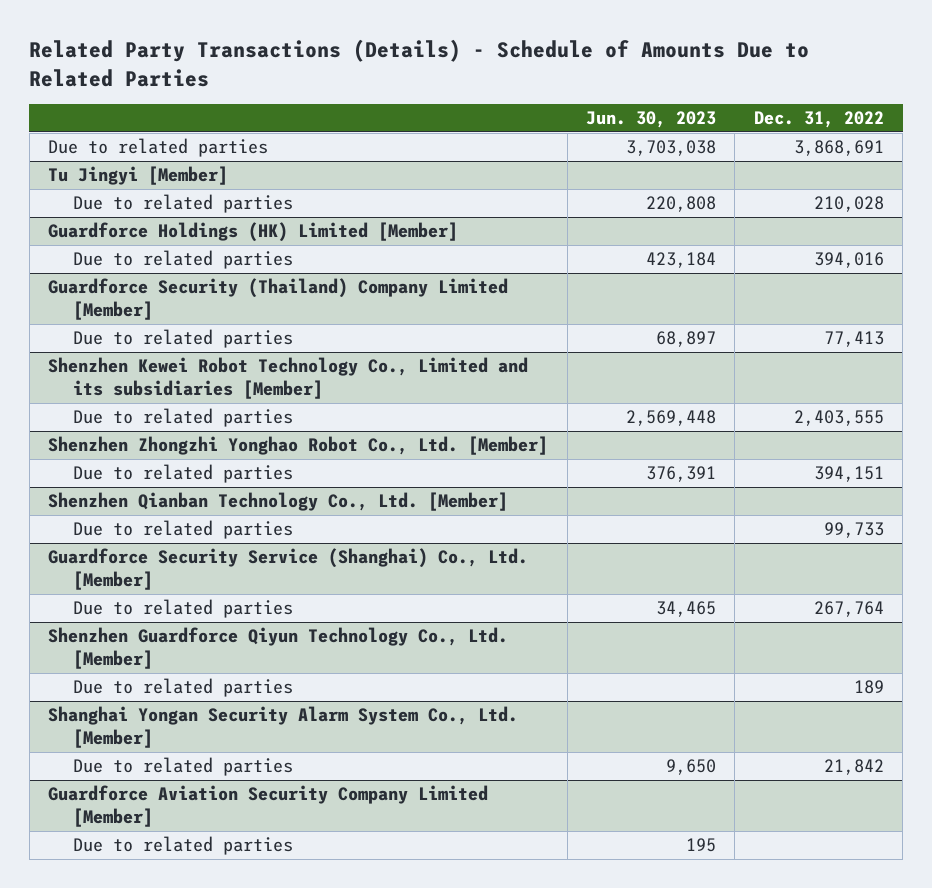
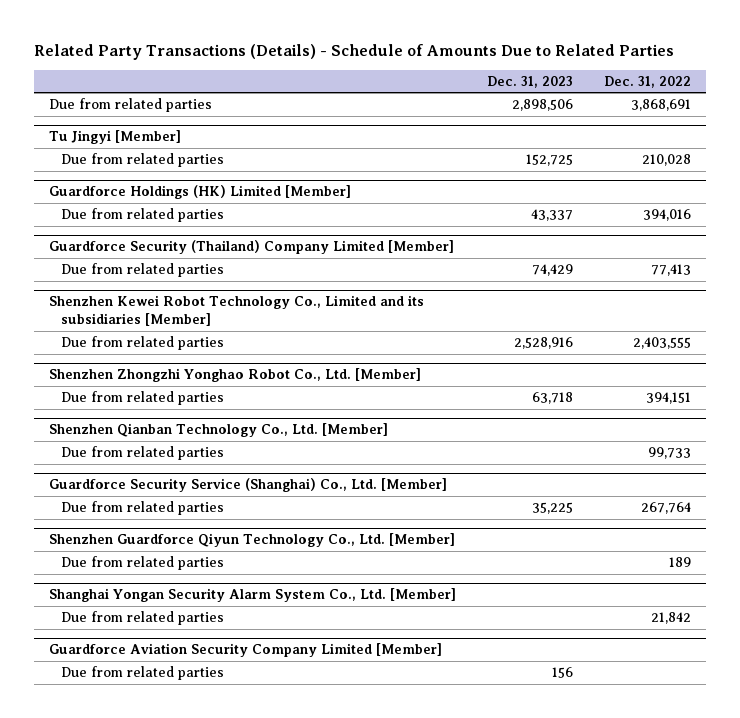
- | Jun. 30, 2023 | Dec. 31, 2022
+ | Dec. 31, 2023 | Dec. 31, 2022
- Due to related parties | 3,703,038 | 3,868,691
+ Due from related parties | 2,898,506 | 3,868,691
@ Tu Jingyi [Member]
- Due to related parties | 220,808 | 210,028
+ Due from related parties | 152,725 | 210,028
@ Guardforce Holdings (HK) Limited [Member]
- Due to related parties | 423,184 | 394,016
+ Due from related parties | 43,337 | 394,016
@ Guardforce Security (Thailand) Company Limited [Member]
- Due to related parties | 68,897 | 77,413
+ Due from related parties | 74,429 | 77,413
@ Shenzhen Kewei Robot Technology Co., Limited and its subsidiaries [Member]
- Due to related parties | 2,569,448 | 2,403,555
+ Due from related parties | 2,528,916 | 2,403,555
@ Shenzhen Zhongzhi Yonghao Robot Co., Ltd. [Member]
- Due to related parties | 376,391 | 394,151
+ Due from related parties | 63,718 | 394,151
@ Shenzhen Qianban Technology Co., Ltd. [Member]
- Due to related parties | | 99,733
+ Due from related parties | | 99,733
@ Guardforce Security Service (Shanghai) Co., Ltd. [Member]
- Due to related parties | 34,465 | 267,764
+ Due from related parties | 35,225 | 267,764
@ Shenzhen Guardforce Qiyun Technology Co., Ltd. [Member]
- Due to related parties | | 189
+ Due from related parties | | 189
@ Shanghai Yongan Security Alarm System Co., Ltd. [Member]
- Due to related parties | 9,650 | 21,842
+ Due from related parties | | 21,842
@ Guardforce Aviation Security Company Limited [Member]
- Due to related parties | 195 |
+ Due from related parties | 156 |

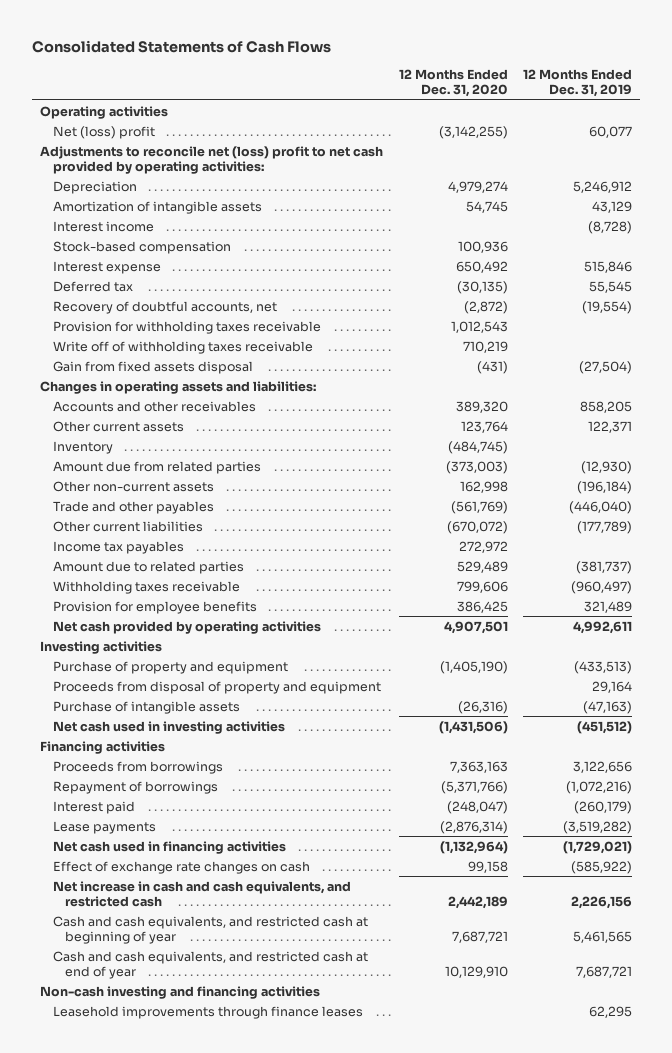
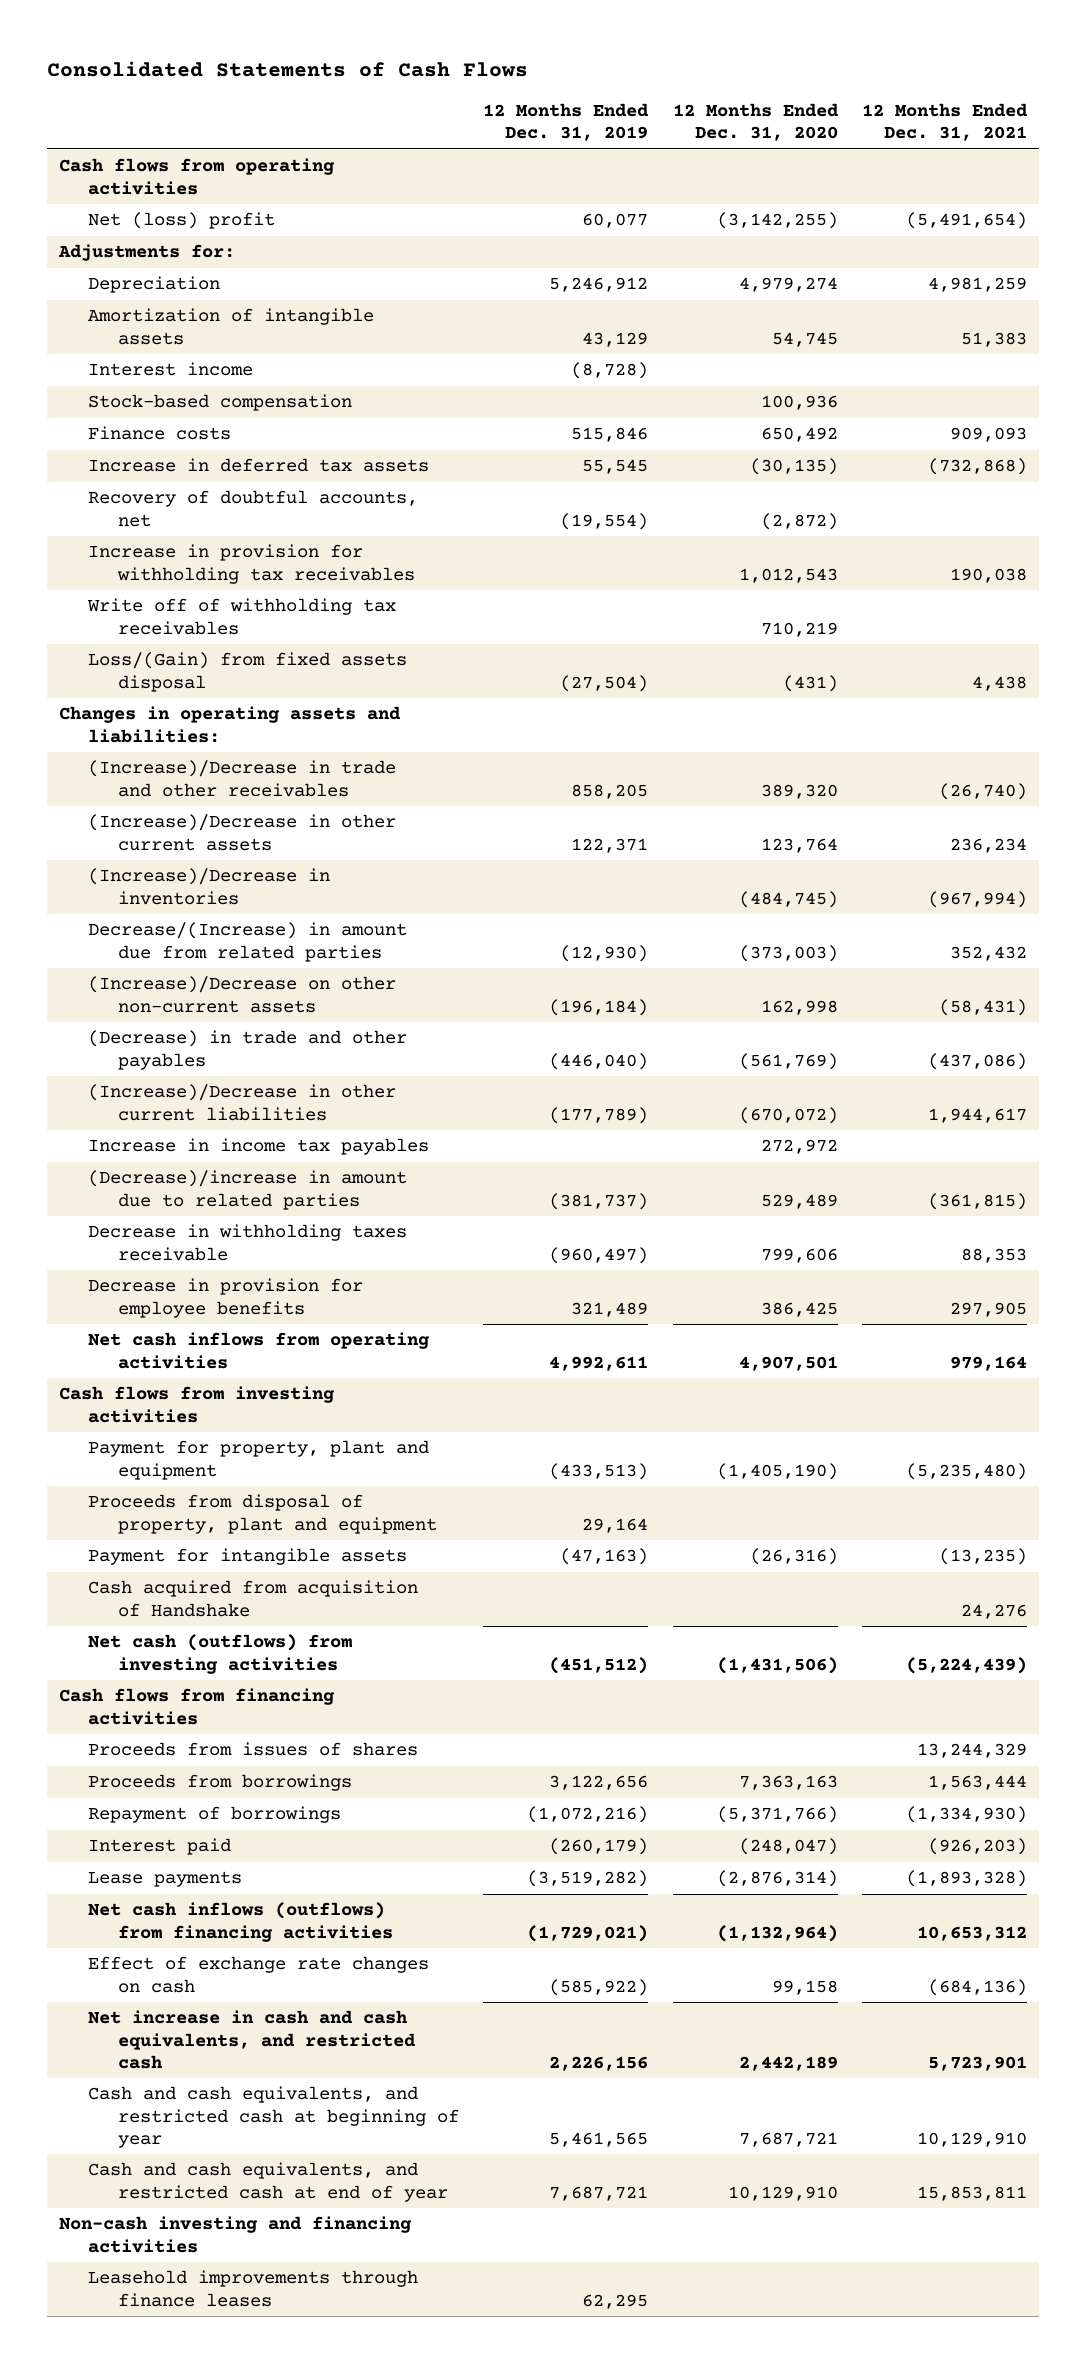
- | 12 Months Ended Dec. 31, 2020 | 12 Months Ended Dec. 31, 2019
+ | 12 Months Ended Dec. 31, 2019 | 12 Months Ended Dec. 31, 2020 | 12 Months Ended Dec. 31, 2021
- Operating activities
+ Cash flows from operating activities
- Adjustments to reconcile net (loss) profit to net cash provided by operating activities:
+ Adjustments for:
- Interest expense | 650,492 | 515,846
- Deferred tax | (30,135) | 55,545
+ Finance costs | 515,846 | 650,492 | 909,093
+ Increase in deferred tax assets | 55,545 | (30,135) | (732,868)
- Provision for withholding taxes receivable | 1,012,543 |
- Write off of withholding taxes receivable | 710,219 |
- Gain from fixed assets disposal | (431) | (27,504)
+ Increase in provision for withholding tax receivables | | 1,012,543 | 190,038
+ Write off of withholding tax receivables | | 710,219 |
+ Loss/(Gain) from fixed assets disposal | (27,504) | (431) | 4,438
- Accounts and other receivables | 389,320 | 858,205
- Other current assets | 123,764 | 122,371
- Inventory | (484,745) |
- Amount due from related parties | (373,003) | (12,930)
- Other non-current assets | 162,998 | (196,184)
- Trade and other payables | (561,769) | (446,040)
- Other current liabilities | (670,072) | (177,789)
- Income tax payables | 272,972 |
- Amount due to related parties | 529,489 | (381,737)
- Withholding taxes receivable | 799,606 | (960,497)
- Provision for employee benefits | 386,425 | 321,489
- Net cash provided by operating activities | 4,907,501 | 4,992,611
- Investing activities
- Purchase of property and equipment | (1,405,190) | (433,513)
- Proceeds from disposal of property and equipment | | 29,164
- Purchase of intangible assets | (26,316) | (47,163)
- Net cash used in investing activities | (1,431,506) | (451,512)
- Financing activities
+ (Increase)/Decrease in trade and other receivables | 858,205 | 389,320 | (26,740)
+ (Increase)/Decrease in other current assets | 122,371 | 123,764 | 236,234
+ (Increase)/Decrease in inventories | | (484,745) | (967,994)
+ Decrease/(Increase) in amount due from related parties | (12,930) | (373,003) | 352,432
+ (Increase)/Decrease on other non-current assets | (196,184) | 162,998 | (58,431)
+ (Decrease) in trade and other payables | (446,040) | (561,769) | (437,086)
+ (Increase)/Decrease in other current liabilities | (177,789) | (670,072) | 1,944,617
+ Increase in income tax payables | | 272,972 |
+ (Decrease)/increase in amount due to related parties | (381,737) | 529,489 | (361,815)
+ Decrease in withholding taxes receivable | (960,497) | 799,606 | 88,353
+ Decrease in provision for employee benefits | 321,489 | 386,425 | 297,905
+ Net cash inflows from operating activities | 4,992,611 | 4,907,501 | 979,164
+ Cash flows from investing activities
+ Payment for property, plant and equipment | (433,513) | (1,405,190) | (5,235,480)
+ Proceeds from disposal of property, plant and equipment | 29,164 | |
+ Payment for intangible assets | (47,163) | (26,316) | (13,235)
+ Cash acquired from acquisition of Handshake | | | 24,276
+ Net cash (outflows) from investing activities | (451,512) | (1,431,506) | (5,224,439)
+ Cash flows from financing activities
+ Proceeds from issues of shares | | | 13,244,329
- Net cash used in financing activities | (1,132,964) | (1,729,021)
+ Net cash inflows (outflows) from financing activities | (1,729,021) | (1,132,964) | 10,653,312

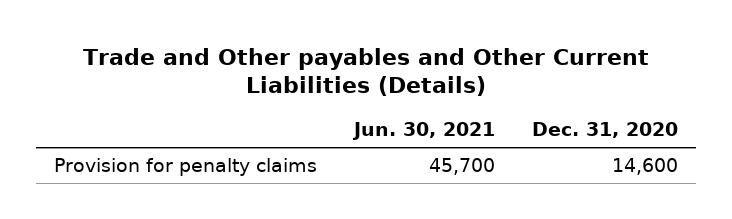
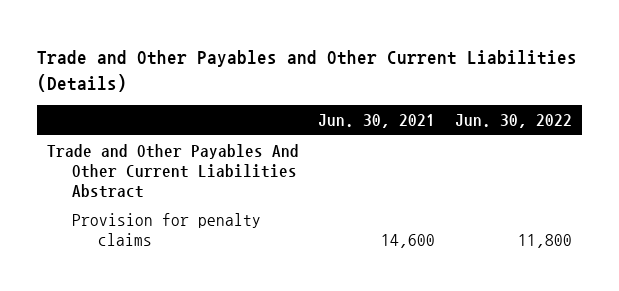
- Trade and Other payables and Other Current Liabilities (Details)
+ Trade and Other Payables and Other Current Liabilities (Details)
- | Jun. 30, 2021 | Dec. 31, 2020
+ | Jun. 30, 2021 | Jun. 30, 2022
- Provision for penalty claims | 45,700 | 14,600
+ Trade and Other Payables And Other Current Liabilities Abstract
+ Provision for penalty claims | 14,600 | 11,800

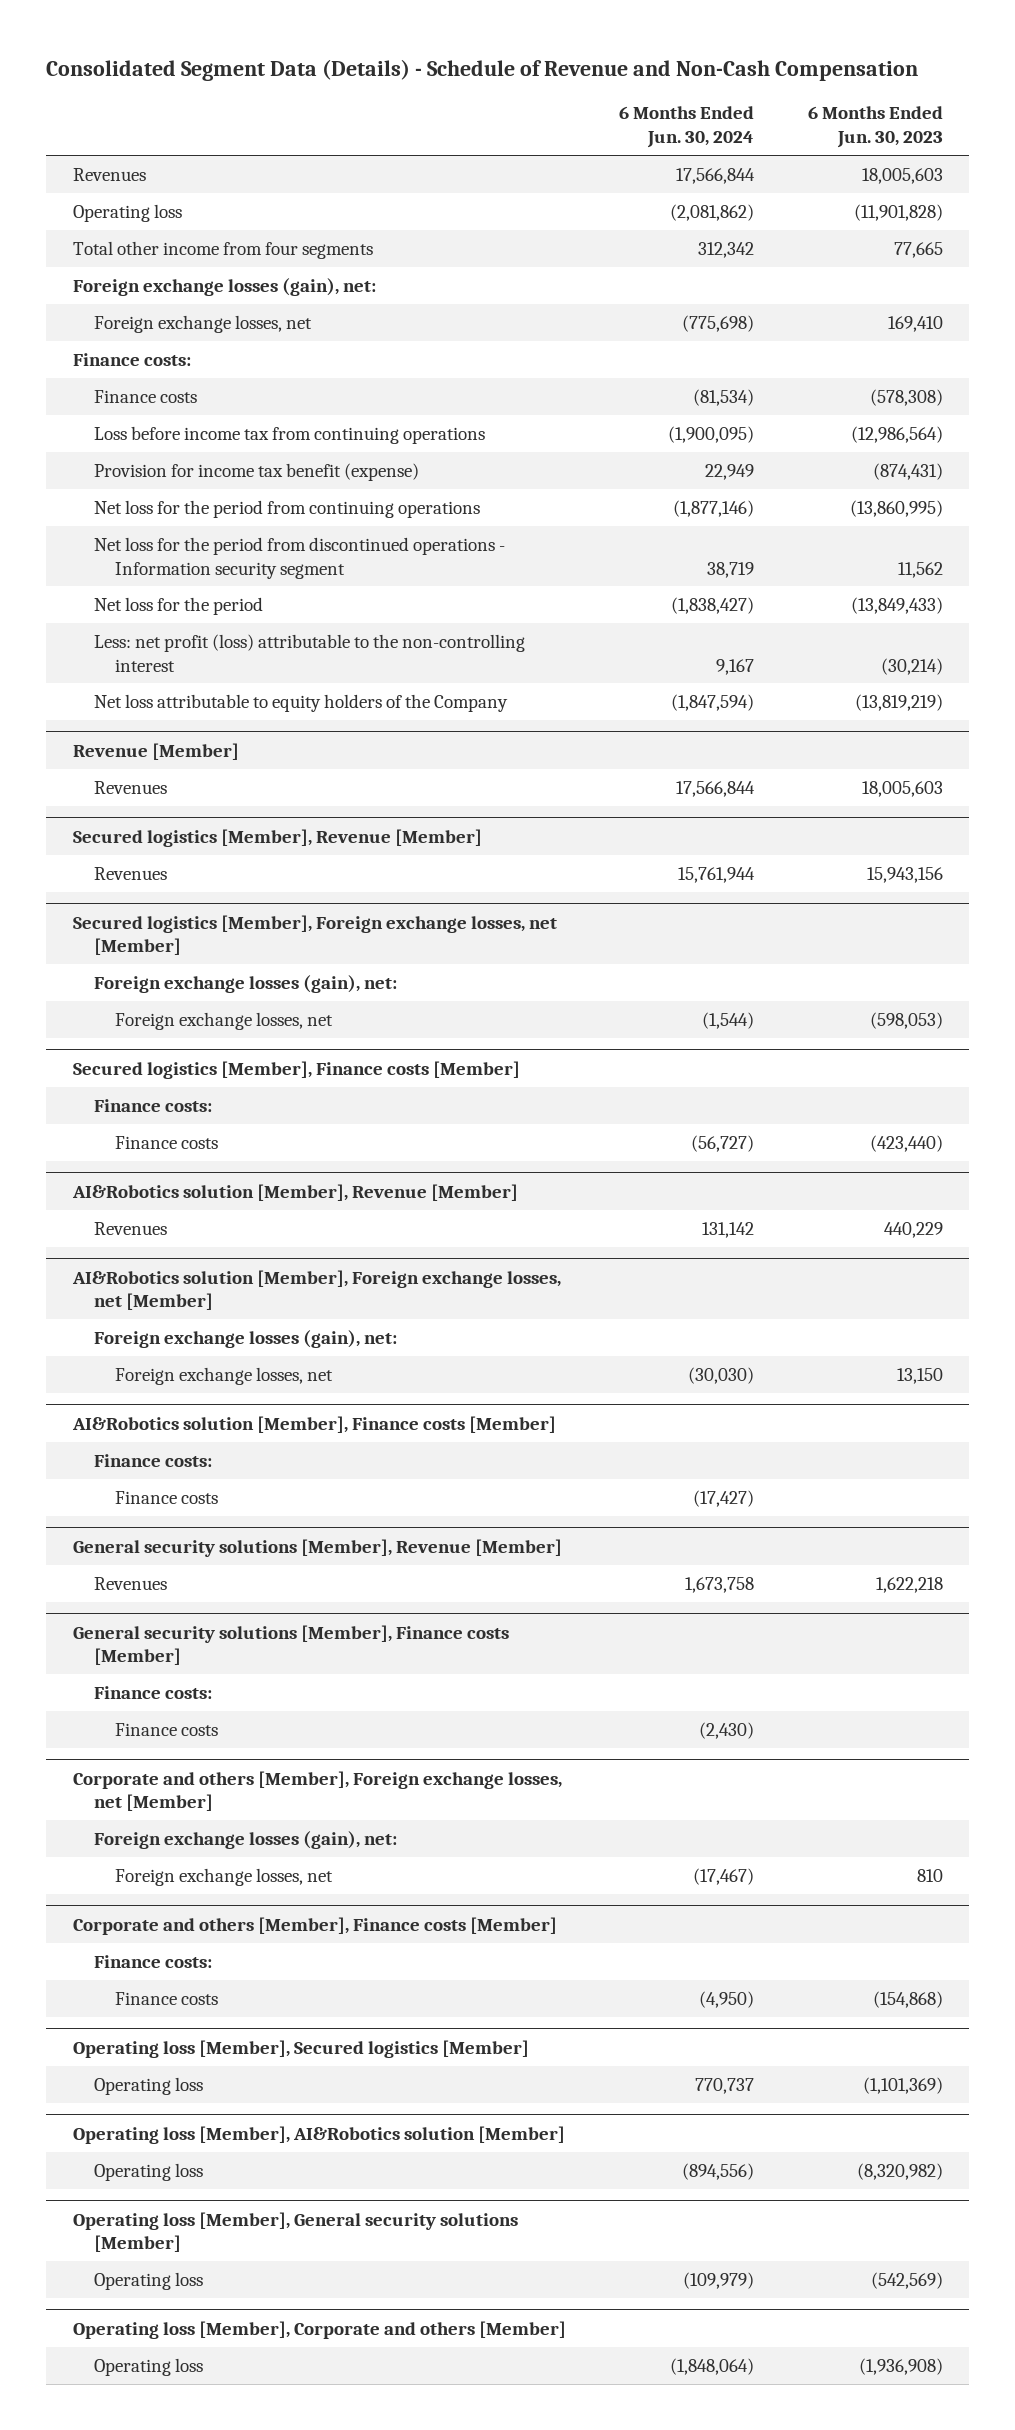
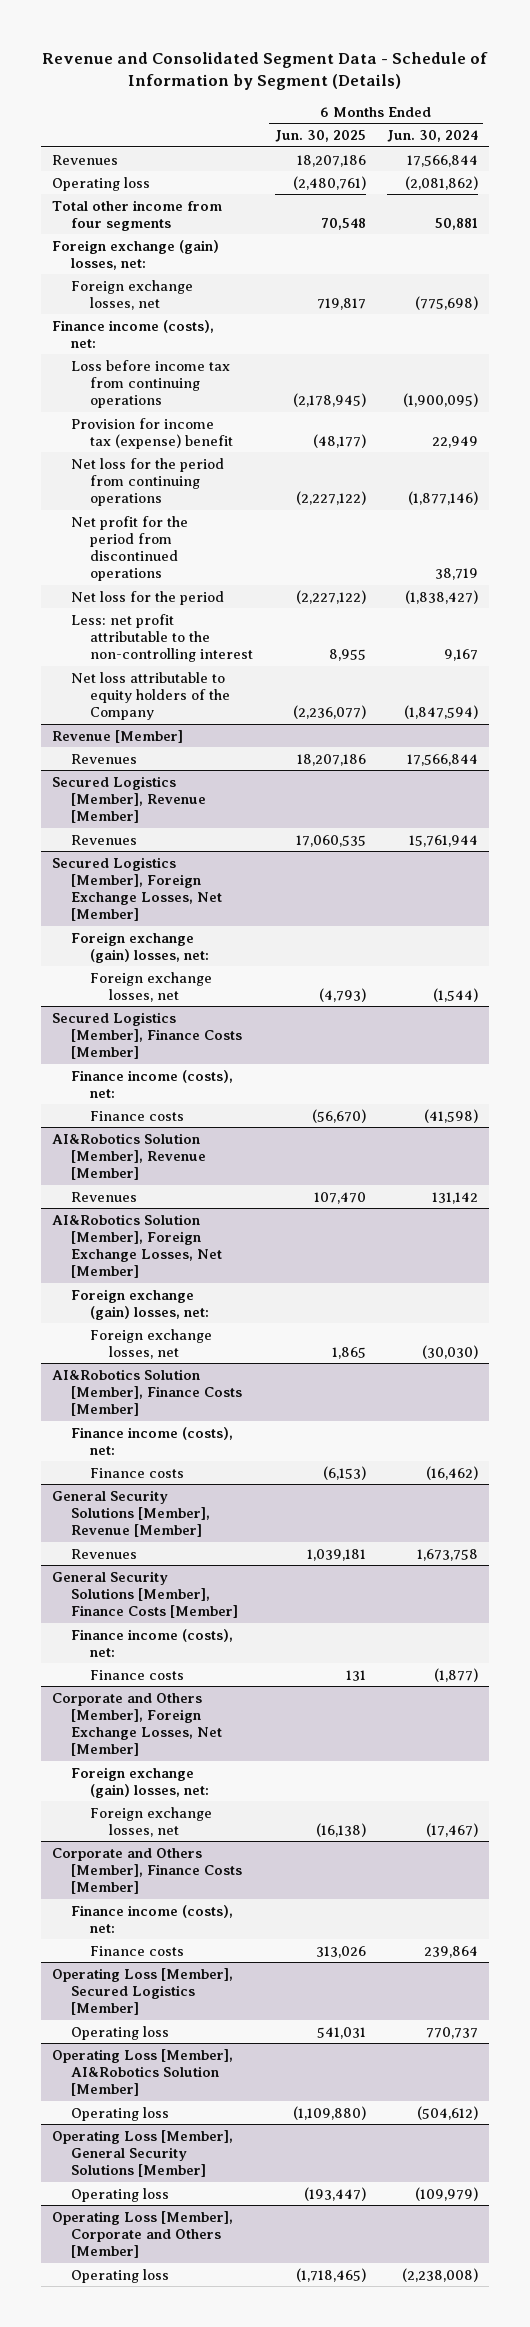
- Consolidated Segment Data (Details) - Schedule of Revenue and Non-Cash Compensation
+ Revenue and Consolidated Segment Data - Schedule of Information by Segment (Details)
- | 6 Months Ended Jun. 30, 2024 | 6 Months Ended Jun. 30, 2023
+ | 6 Months Ended Jun. 30, 2025 | 6 Months Ended Jun. 30, 2024
- Total other income from four segments | 312,342 | 77,665
- Foreign exchange losses (gain), net:
+ Total other income from four segments | 70,548 | 50,881
+ Foreign exchange (gain) losses, net:
- Finance costs:
- Finance costs | (81,534) | (578,308)
+ Finance income (costs), net:
- Provision for income tax benefit (expense) | 22,949 | (874,431)
+ Provision for income tax (expense) benefit | (48,177) | 22,949
- Net loss for the period from discontinued operations - Information security segment | 38,719 | 11,562
+ Net profit for the period from discontinued operations | | 38,719
- Less: net profit (loss) attributable to the non-controlling interest | 9,167 | (30,214)
+ Less: net profit attributable to the non-controlling interest | 8,955 | 9,167
- Secured logistics [Member], Revenue [Member]
+ Secured Logistics [Member], Revenue [Member]
- Secured logistics [Member], Foreign exchange losses, net [Member]
- Foreign exchange losses (gain), net:
+ Secured Logistics [Member], Foreign Exchange Losses, Net [Member]
+ Foreign exchange (gain) losses, net:
- Secured logistics [Member], Finance costs [Member]
- Finance costs:
- Finance costs | (56,727) | (423,440)
- AI&Robotics solution [Member], Revenue [Member]
+ Secured Logistics [Member], Finance Costs [Member]
+ Finance income (costs), net:
+ Finance costs | (56,670) | (41,598)
+ AI&Robotics Solution [Member], Revenue [Member]
- AI&Robotics solution [Member], Foreign exchange losses, net [Member]
- Foreign exchange losses (gain), net:
+ AI&Robotics Solution [Member], Foreign Exchange Losses, Net [Member]
+ Foreign exchange (gain) losses, net:
- AI&Robotics solution [Member], Finance costs [Member]
- Finance costs:
- Finance costs | (17,427) |
- General security solutions [Member], Revenue [Member]
+ AI&Robotics Solution [Member], Finance Costs [Member]
+ Finance income (costs), net:
+ Finance costs | (6,153) | (16,462)
+ General Security Solutions [Member], Revenue [Member]
- General security solutions [Member], Finance costs [Member]
- Finance costs:
- Finance costs | (2,430) |
- Corporate and others [Member], Foreign exchange losses, net [Member]
- Foreign exchange losses (gain), net:
+ General Security Solutions [Member], Finance Costs [Member]
+ Finance income (costs), net:
+ Finance costs | 131 | (1,877)
+ Corporate and Others [Member], Foreign Exchange Losses, Net [Member]
+ Foreign exchange (gain) losses, net:
- Corporate and others [Member], Finance costs [Member]
- Finance costs:
- Finance costs | (4,950) | (154,868)
- Operating loss [Member], Secured logistics [Member]
+ Corporate and Others [Member], Finance Costs [Member]
+ Finance income (costs), net:
+ Finance costs | 313,026 | 239,864
+ Operating Loss [Member], Secured Logistics [Member]
- Operating loss [Member], AI&Robotics solution [Member]
- Operating loss | (894,556) | (8,320,982)
- Operating loss [Member], General security solutions [Member]
+ Operating Loss [Member], AI&Robotics Solution [Member]
+ Operating loss | (1,109,880) | (504,612)
+ Operating Loss [Member], General Security Solutions [Member]
- Operating loss [Member], Corporate and others [Member]
- Operating loss | (1,848,064) | (1,936,908)
+ Operating Loss [Member], Corporate and Others [Member]
+ Operating loss | (1,718,465) | (2,238,008)

